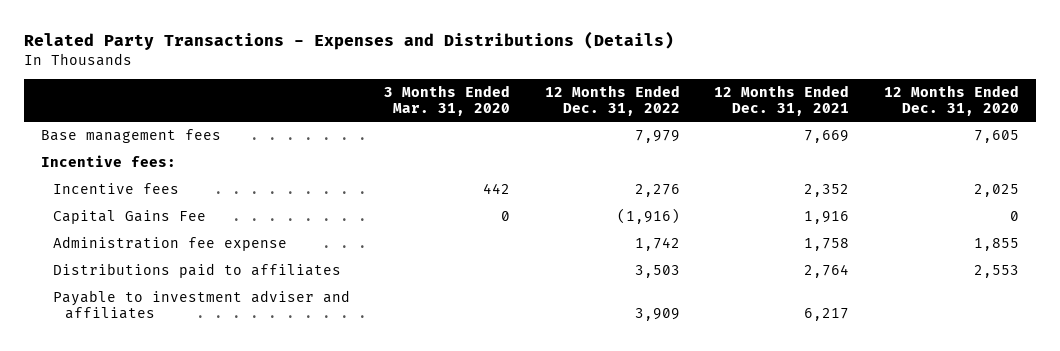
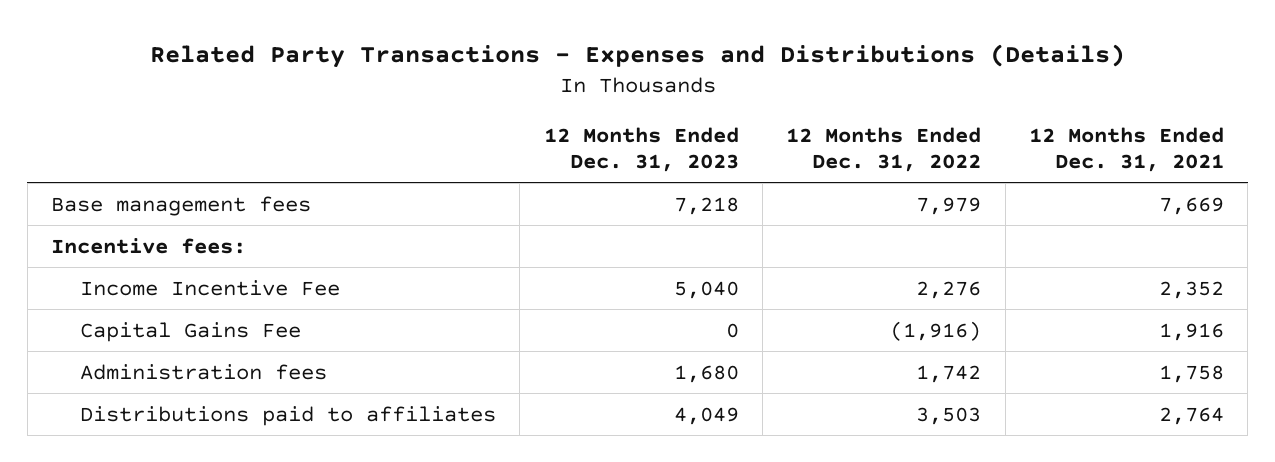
- | 3 Months Ended Mar. 31, 2020 | 12 Months Ended Dec. 31, 2022 | 12 Months Ended Dec. 31, 2021 | 12 Months Ended Dec. 31, 2020
+ | 12 Months Ended Dec. 31, 2023 | 12 Months Ended Dec. 31, 2022 | 12 Months Ended Dec. 31, 2021
- Incentive fees | 442 | 2,276 | 2,352 | 2,025
+ Income Incentive Fee | 5,040 | 2,276 | 2,352
- Administration fee expense | | 1,742 | 1,758 | 1,855
+ Administration fees | 1,680 | 1,742 | 1,758
- Payable to investment adviser and affiliates | | 3,909 | 6,217 |

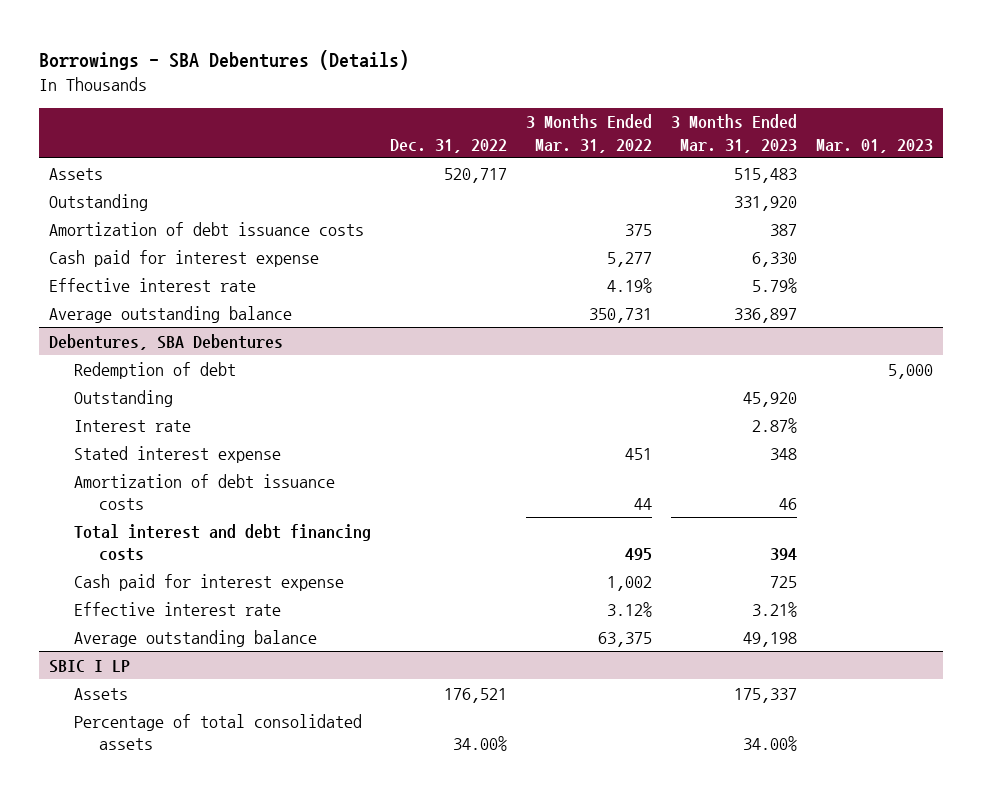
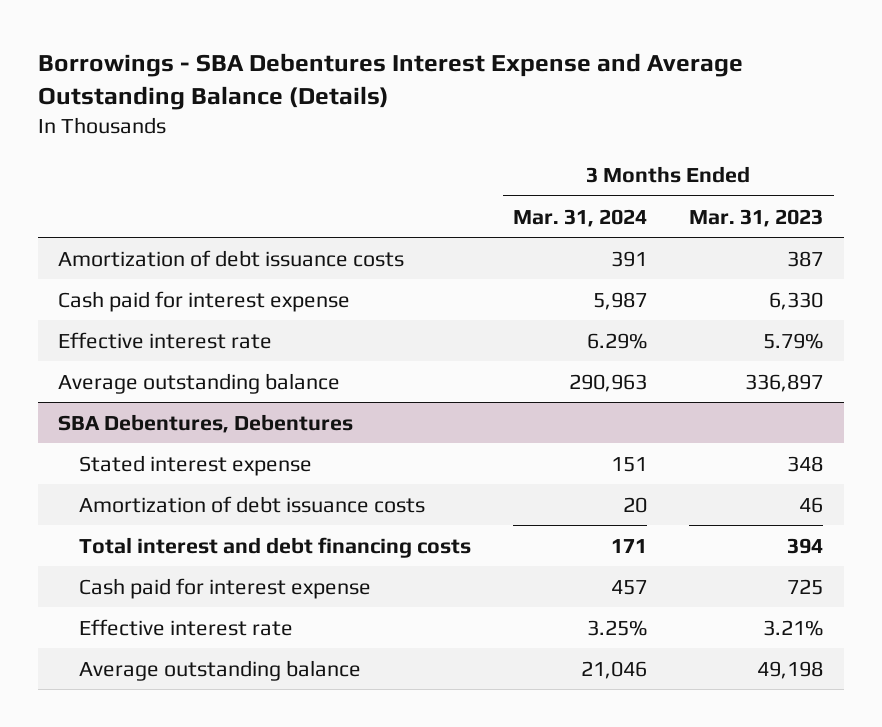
- Borrowings - SBA Debentures (Details)
+ Borrowings - SBA Debentures Interest Expense and Average Outstanding Balance (Details)
- | Dec. 31, 2022 | 3 Months Ended Mar. 31, 2022 | 3 Months Ended Mar. 31, 2023 | Mar. 01, 2023
+ | 3 Months Ended Mar. 31, 2024 | 3 Months Ended Mar. 31, 2023
- Assets | 520,717 | | 515,483 |
- Outstanding | | | 331,920 |
- Debentures, SBA Debentures
- Redemption of debt | | | | 5,000
- Outstanding | | | 45,920 |
- Interest rate | | | 2.87% |
+ SBA Debentures, Debentures
- SBIC I LP
- Assets | 176,521 | | 175,337 |
- Percentage of total consolidated assets | 34.00% | | 34.00% |

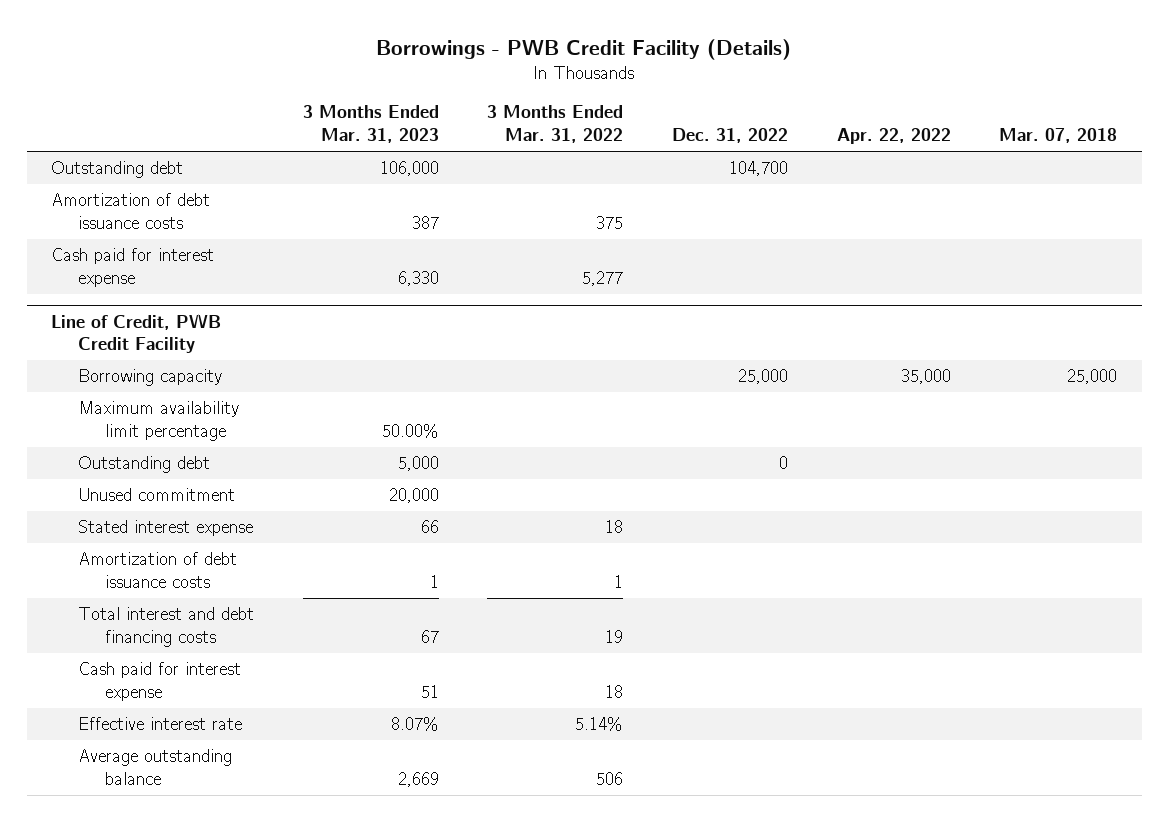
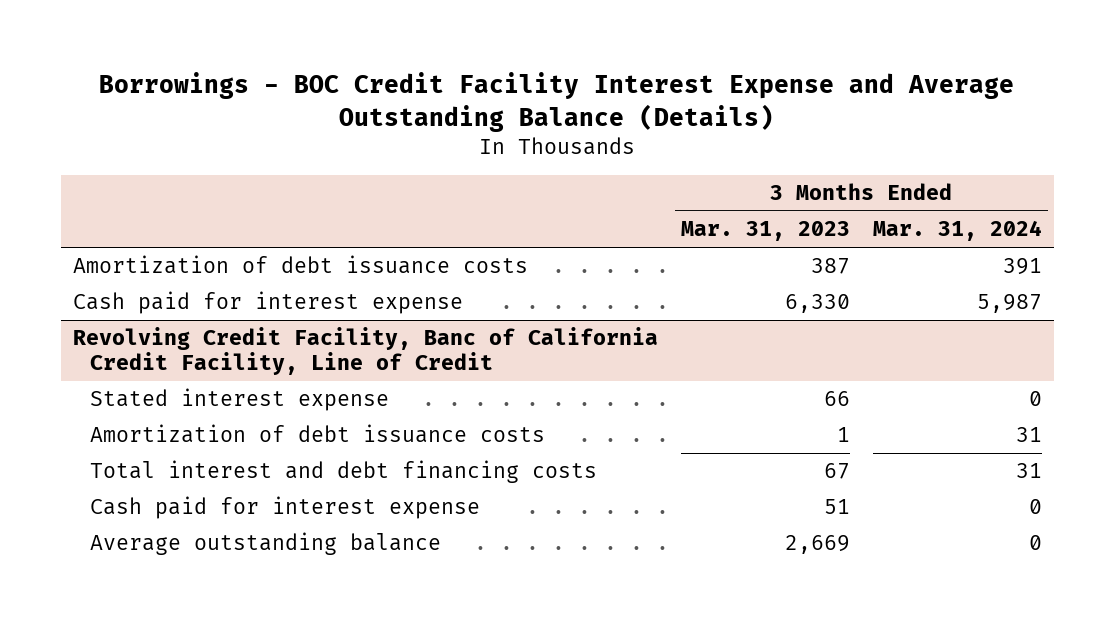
- Borrowings - PWB Credit Facility (Details)
+ Borrowings - BOC Credit Facility Interest Expense and Average Outstanding Balance (Details)
- | 3 Months Ended Mar. 31, 2023 | 3 Months Ended Mar. 31, 2022 | Dec. 31, 2022 | Apr. 22, 2022 | Mar. 07, 2018
+ | 3 Months Ended Mar. 31, 2023 | 3 Months Ended Mar. 31, 2024
- Outstanding debt | 106,000 | | 104,700 | |
- Line of Credit, PWB Credit Facility
- Borrowing capacity | | | 25,000 | 35,000 | 25,000
- Maximum availability limit percentage | 50.00% | | | |
- Outstanding debt | 5,000 | | 0 | |
- Unused commitment | 20,000 | | | |
+ Revolving Credit Facility, Banc of California Credit Facility, Line of Credit
- Effective interest rate | 8.07% | 5.14% | | |

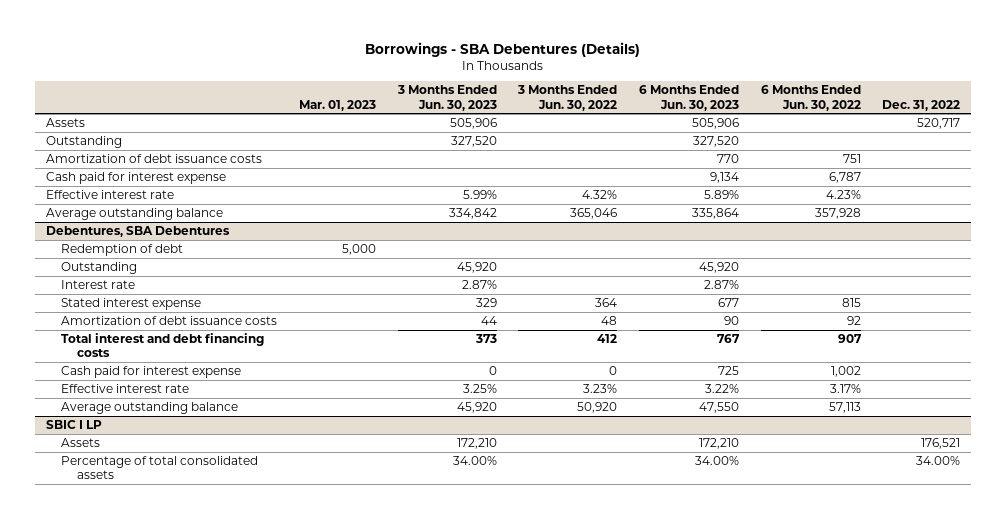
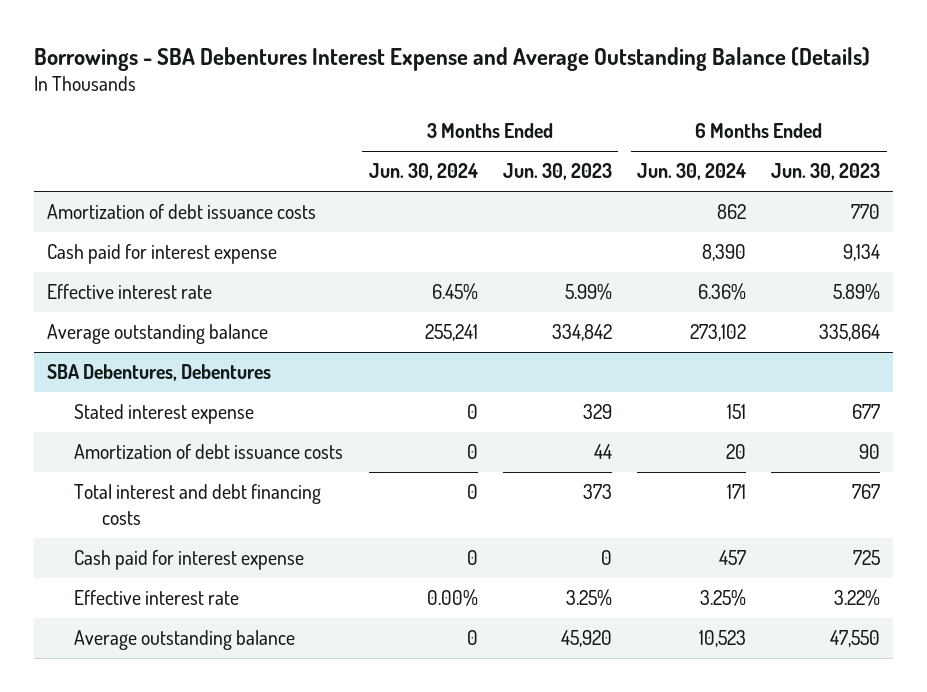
- Borrowings - SBA Debentures (Details)
+ Borrowings - SBA Debentures Interest Expense and Average Outstanding Balance (Details)
- | Mar. 01, 2023 | 3 Months Ended Jun. 30, 2023 | 3 Months Ended Jun. 30, 2022 | 6 Months Ended Jun. 30, 2023 | 6 Months Ended Jun. 30, 2022 | Dec. 31, 2022
+ | 3 Months Ended Jun. 30, 2024 | 3 Months Ended Jun. 30, 2023 | 6 Months Ended Jun. 30, 2024 | 6 Months Ended Jun. 30, 2023
- Assets | | 505,906 | | 505,906 | | 520,717
- Outstanding | | 327,520 | | 327,520 | |
- Debentures, SBA Debentures
- Redemption of debt | 5,000 | | | | |
- Outstanding | | 45,920 | | 45,920 | |
- Interest rate | | 2.87% | | 2.87% | |
+ SBA Debentures, Debentures
- SBIC I LP
- Assets | | 172,210 | | 172,210 | | 176,521
- Percentage of total consolidated assets | | 34.00% | | 34.00% | | 34.00%

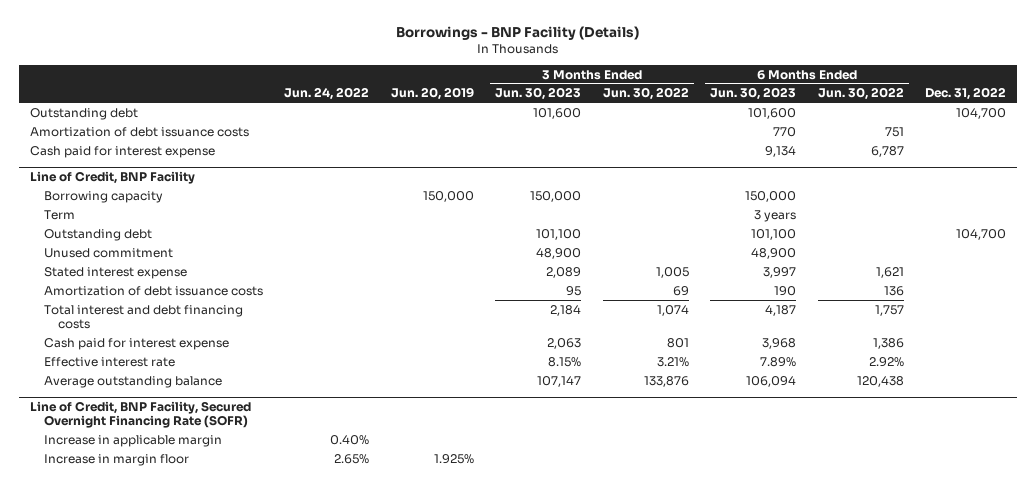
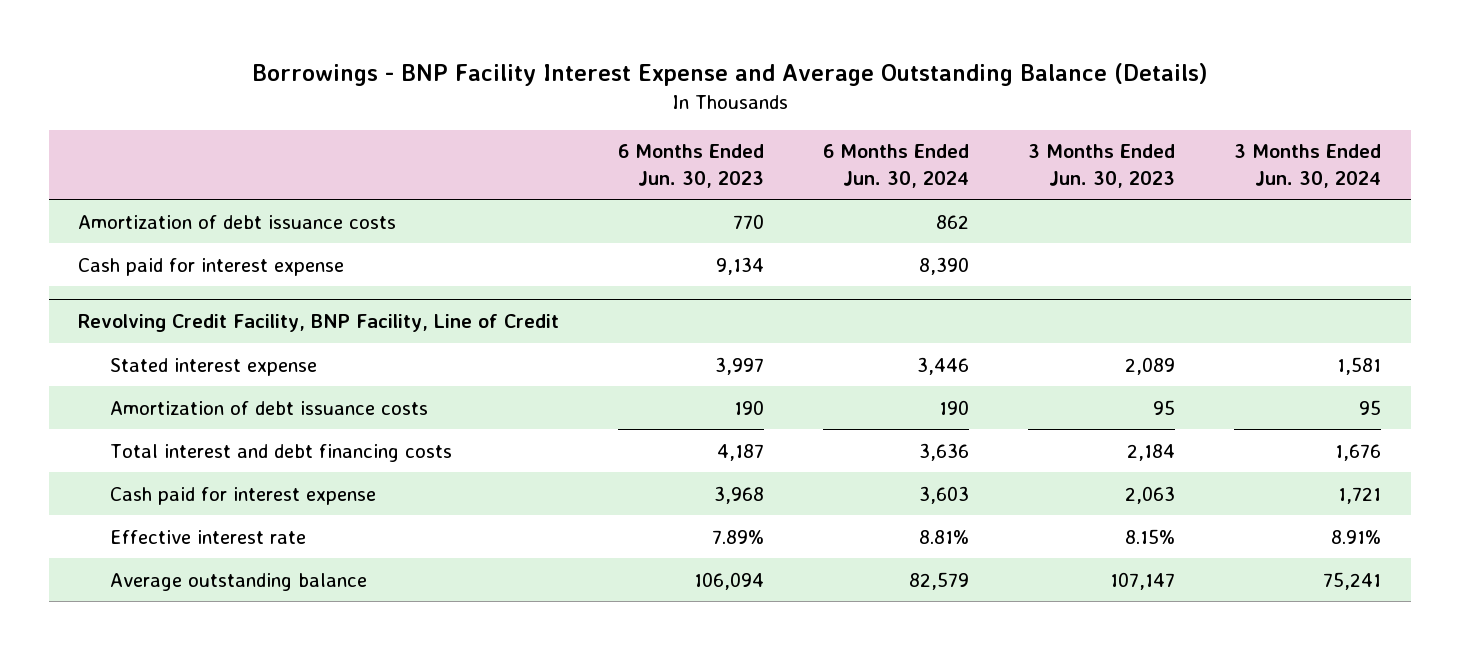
- Borrowings - BNP Facility (Details)
+ Borrowings - BNP Facility Interest Expense and Average Outstanding Balance (Details)
- | Jun. 24, 2022 | Jun. 20, 2019 | 3 Months Ended Jun. 30, 2023 | 3 Months Ended Jun. 30, 2022 | 6 Months Ended Jun. 30, 2023 | 6 Months Ended Jun. 30, 2022 | Dec. 31, 2022
+ | 6 Months Ended Jun. 30, 2023 | 6 Months Ended Jun. 30, 2024 | 3 Months Ended Jun. 30, 2023 | 3 Months Ended Jun. 30, 2024
- Outstanding debt | | | 101,600 | | 101,600 | | 104,700
- Line of Credit, BNP Facility
- Borrowing capacity | | 150,000 | 150,000 | | 150,000 | |
- Term | | | | | 3 years | |
- Outstanding debt | | | 101,100 | | 101,100 | | 104,700
- Unused commitment | | | 48,900 | | 48,900 | |
+ Revolving Credit Facility, BNP Facility, Line of Credit
- Line of Credit, BNP Facility, Secured Overnight Financing Rate (SOFR)
- Increase in applicable margin | 0.40% | | | | | |
- Increase in margin floor | 2.65% | 1.925% | | | | |

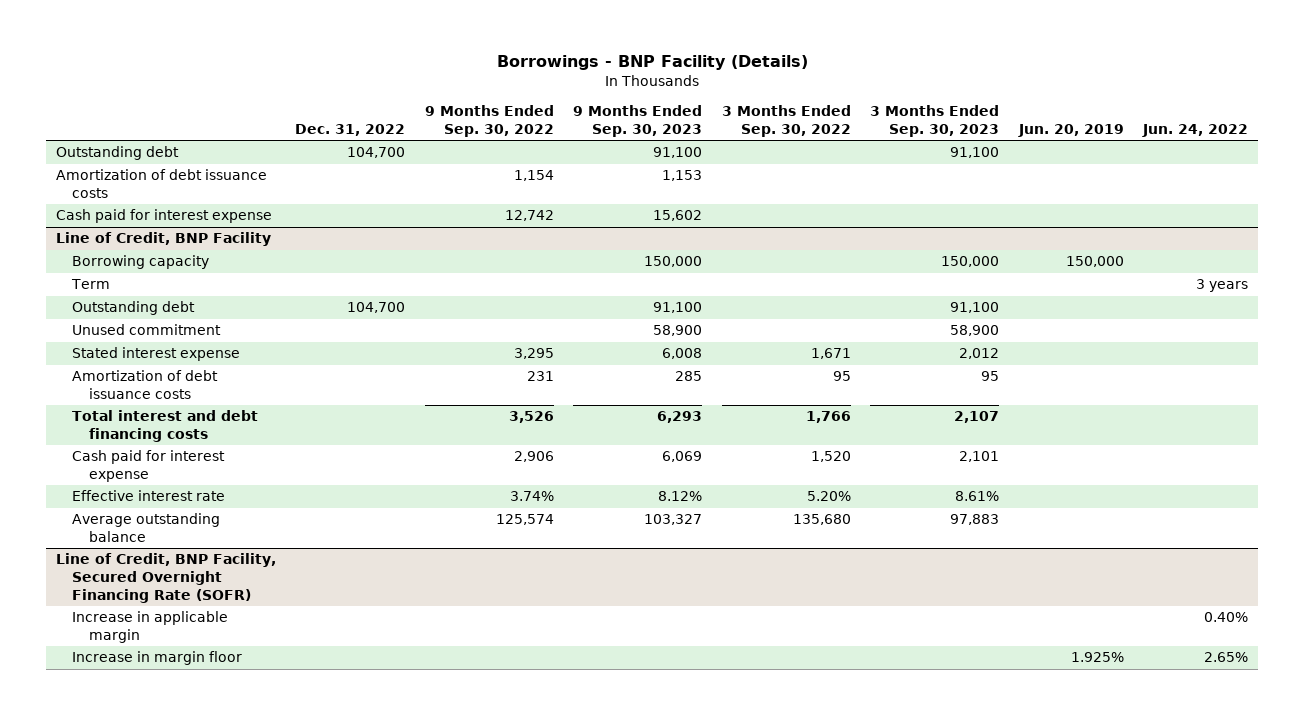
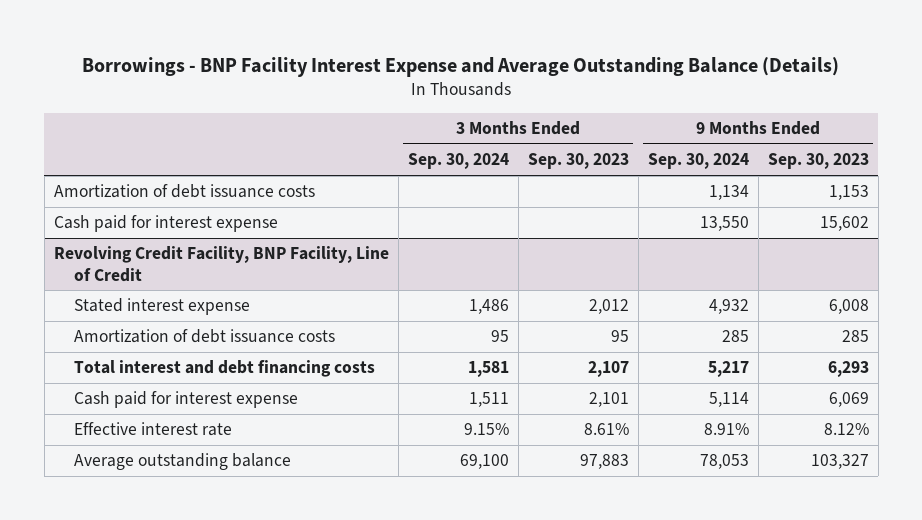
- Borrowings - BNP Facility (Details)
+ Borrowings - BNP Facility Interest Expense and Average Outstanding Balance (Details)
- | Dec. 31, 2022 | 9 Months Ended Sep. 30, 2022 | 9 Months Ended Sep. 30, 2023 | 3 Months Ended Sep. 30, 2022 | 3 Months Ended Sep. 30, 2023 | Jun. 20, 2019 | Jun. 24, 2022
+ | 3 Months Ended Sep. 30, 2024 | 3 Months Ended Sep. 30, 2023 | 9 Months Ended Sep. 30, 2024 | 9 Months Ended Sep. 30, 2023
- Outstanding debt | 104,700 | | 91,100 | | 91,100 | |
- Line of Credit, BNP Facility
- Borrowing capacity | | | 150,000 | | 150,000 | 150,000 |
- Term | | | | | | | 3 years
- Outstanding debt | 104,700 | | 91,100 | | 91,100 | |
- Unused commitment | | | 58,900 | | 58,900 | |
+ Revolving Credit Facility, BNP Facility, Line of Credit
- Line of Credit, BNP Facility, Secured Overnight Financing Rate (SOFR)
- Increase in applicable margin | | | | | | | 0.40%
- Increase in margin floor | | | | | | 1.925% | 2.65%

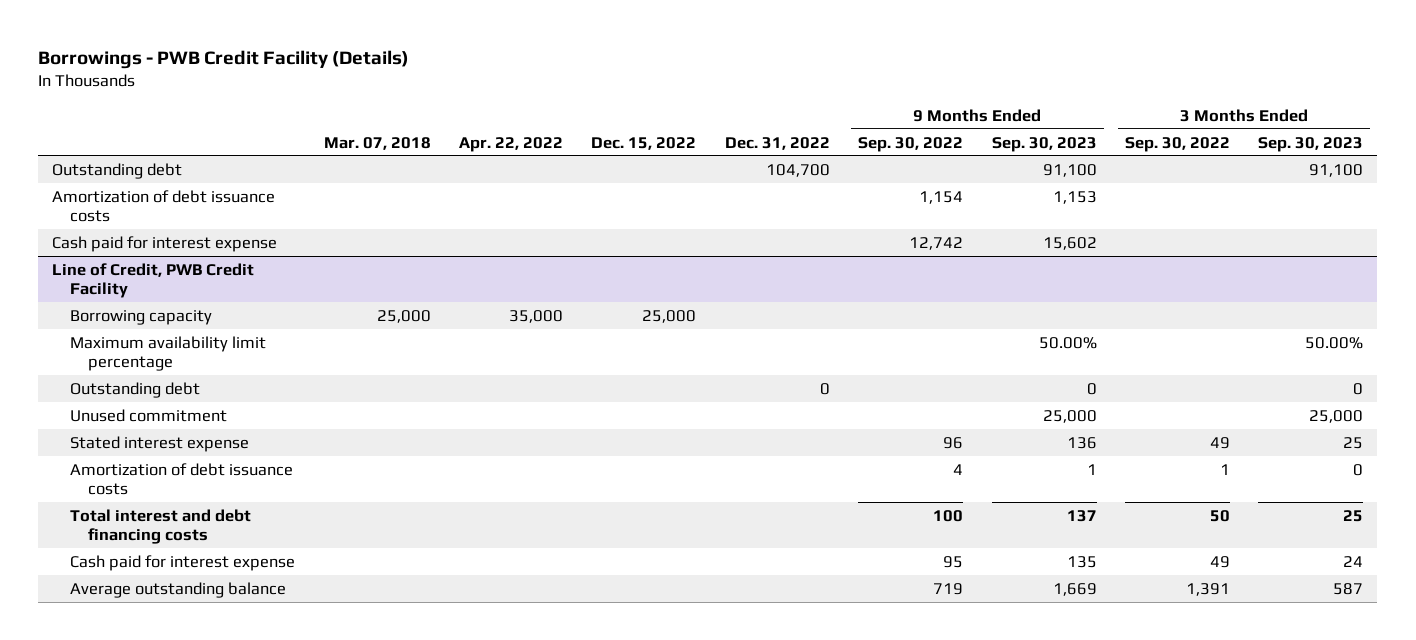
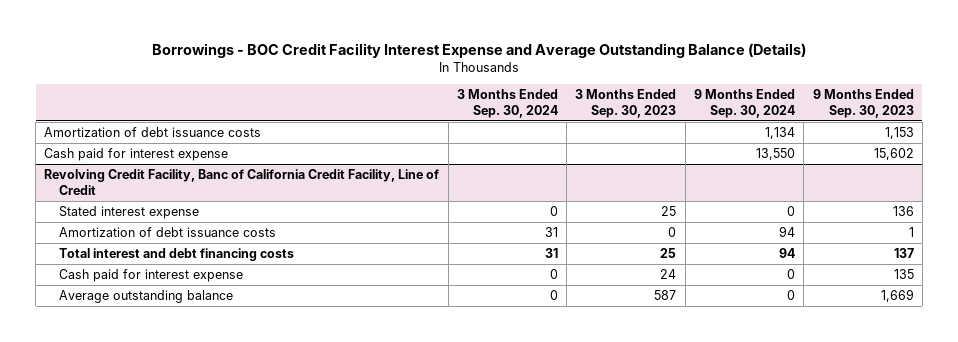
- Borrowings - PWB Credit Facility (Details)
+ Borrowings - BOC Credit Facility Interest Expense and Average Outstanding Balance (Details)
- | Mar. 07, 2018 | Apr. 22, 2022 | Dec. 15, 2022 | Dec. 31, 2022 | 9 Months Ended Sep. 30, 2022 | 9 Months Ended Sep. 30, 2023 | 3 Months Ended Sep. 30, 2022 | 3 Months Ended Sep. 30, 2023
+ | 3 Months Ended Sep. 30, 2024 | 3 Months Ended Sep. 30, 2023 | 9 Months Ended Sep. 30, 2024 | 9 Months Ended Sep. 30, 2023
- Outstanding debt | | | | 104,700 | | 91,100 | | 91,100
- Line of Credit, PWB Credit Facility
- Borrowing capacity | 25,000 | 35,000 | 25,000 | | | | |
- Maximum availability limit percentage | | | | | | 50.00% | | 50.00%
- Outstanding debt | | | | 0 | | 0 | | 0
- Unused commitment | | | | | | 25,000 | | 25,000
+ Revolving Credit Facility, Banc of California Credit Facility, Line of Credit

